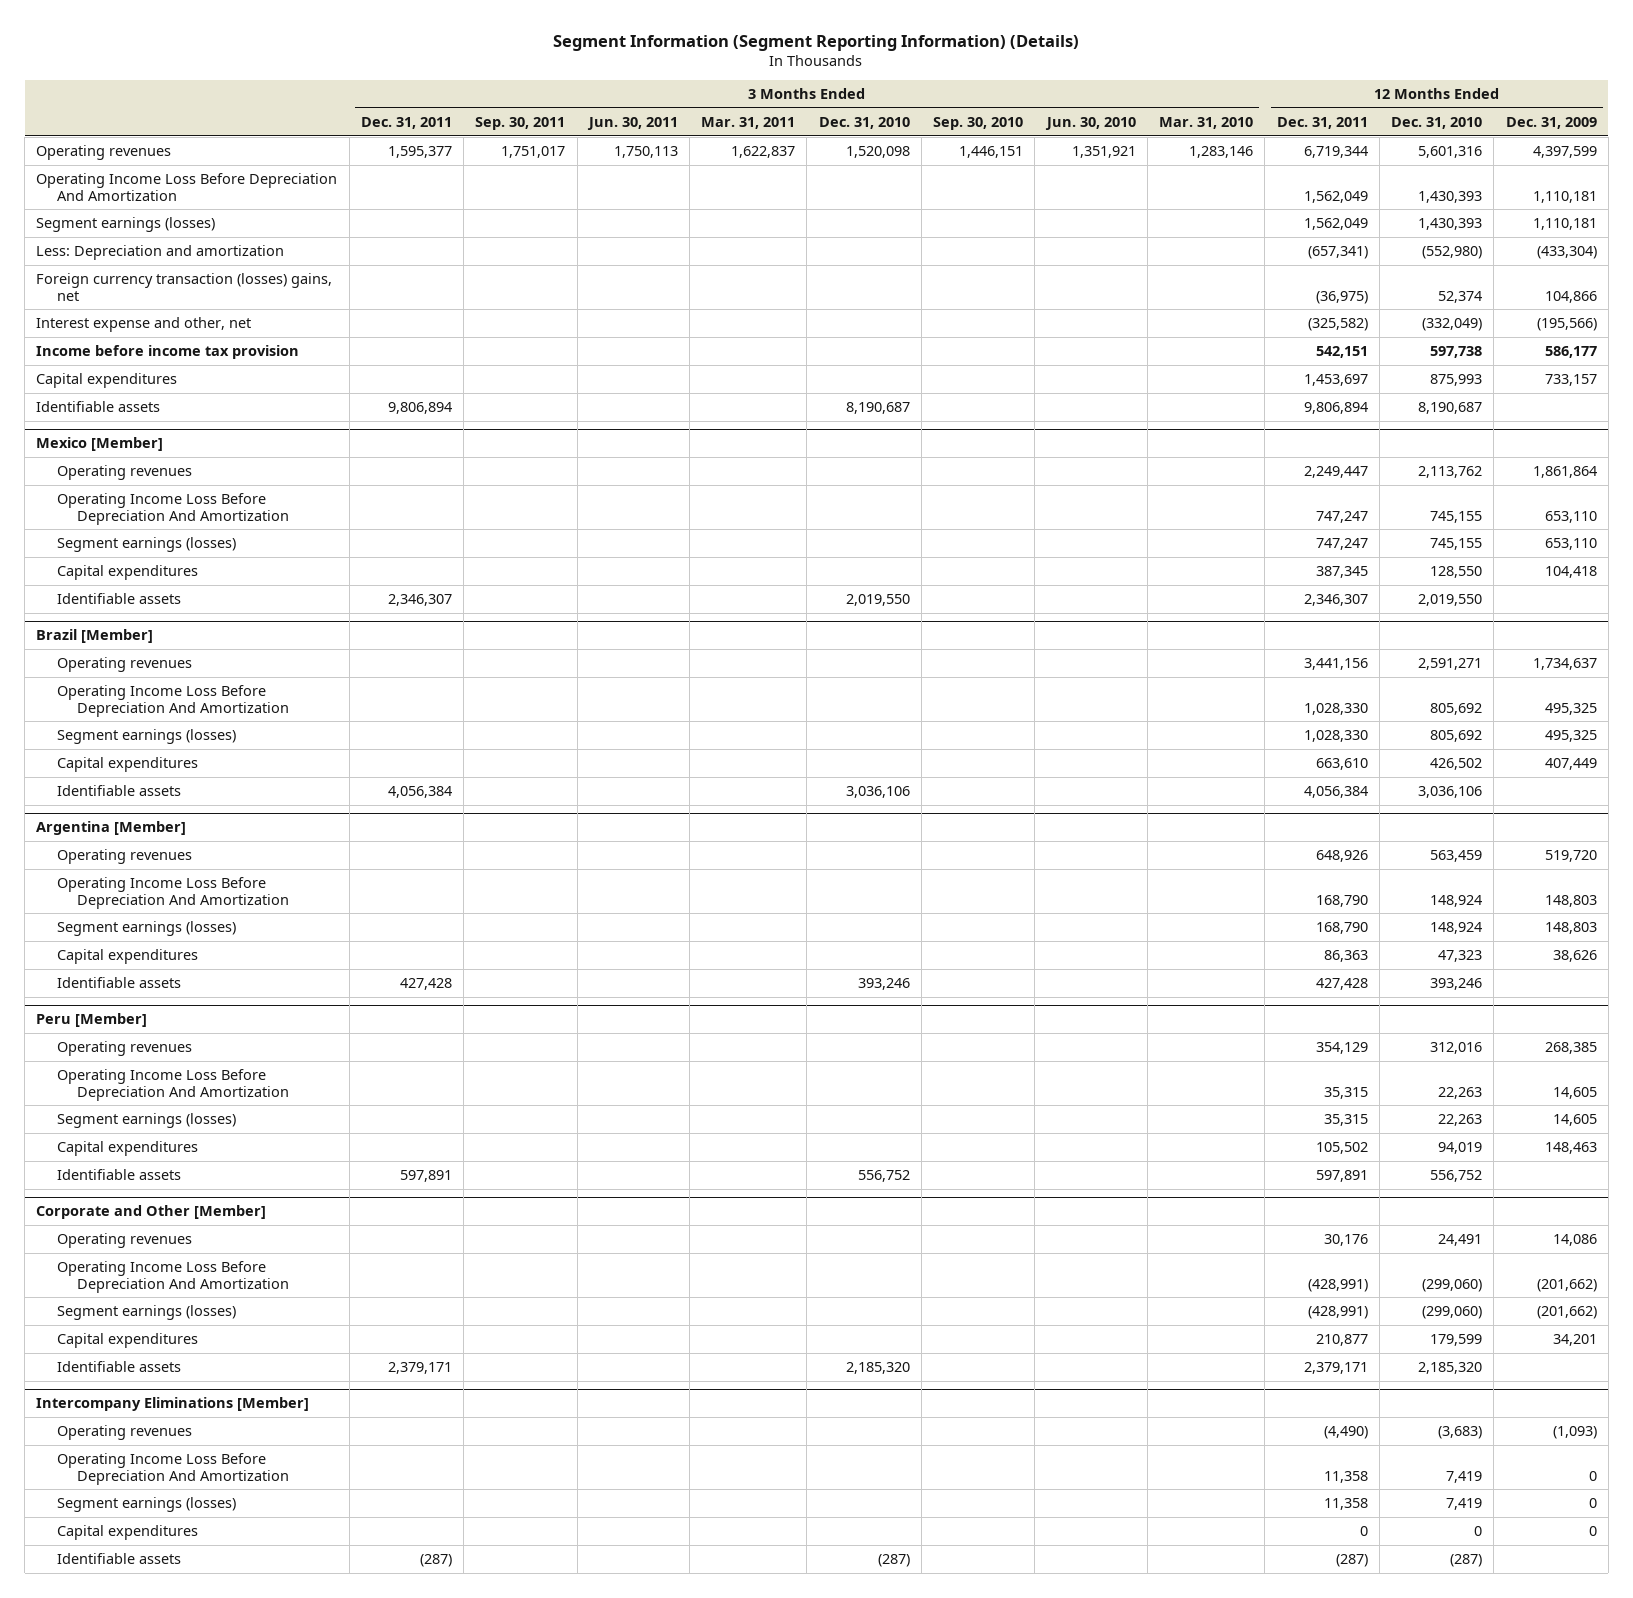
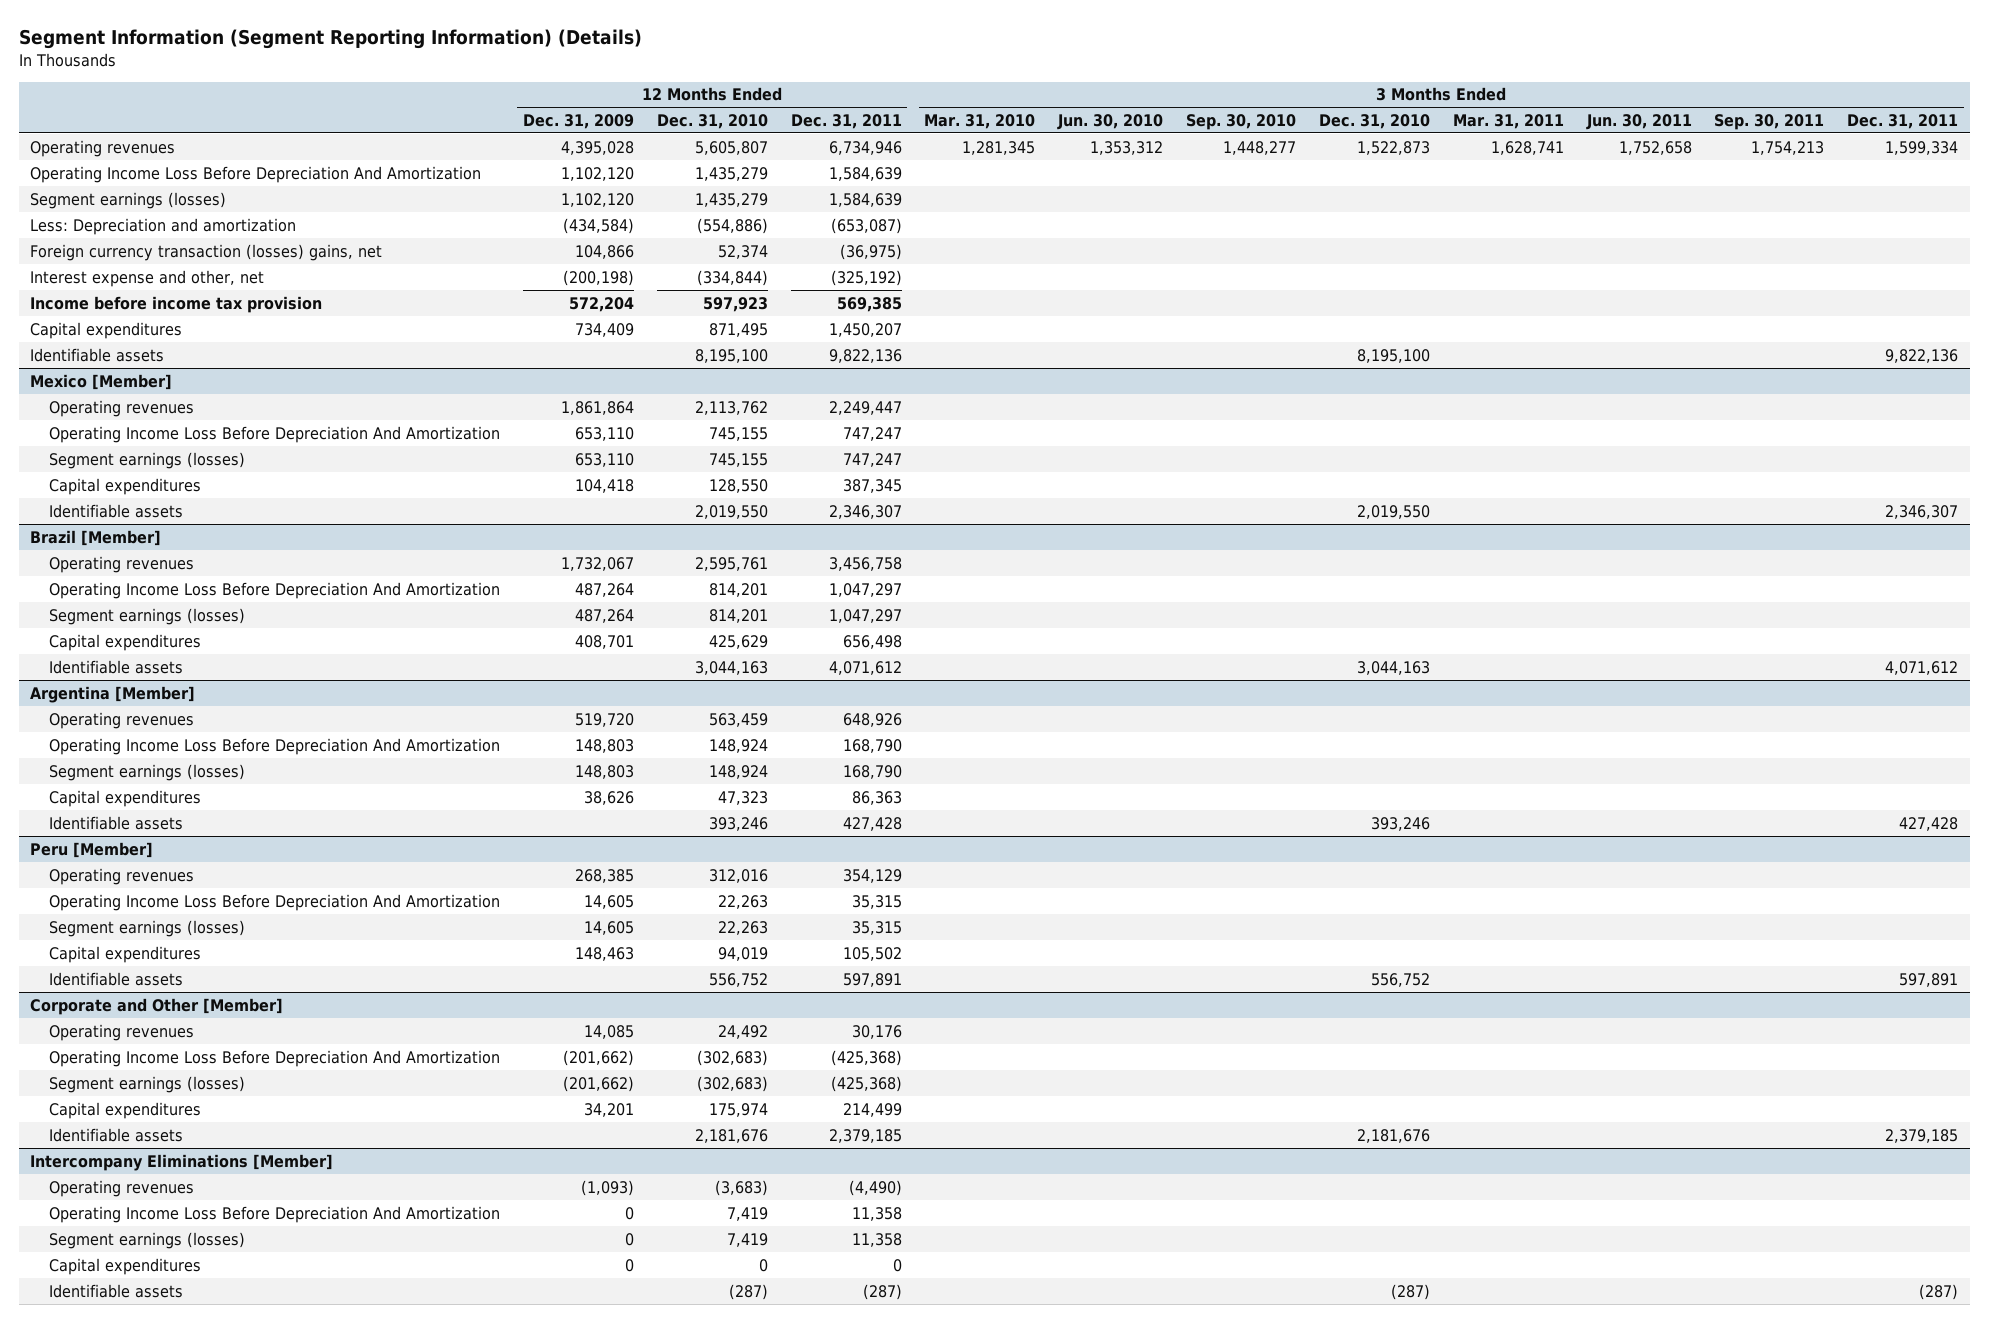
- | 3 Months Ended Dec. 31, 2011 | 3 Months Ended Sep. 30, 2011 | 3 Months Ended Jun. 30, 2011 | 3 Months Ended Mar. 31, 2011 | 3 Months Ended Dec. 31, 2010 | 3 Months Ended Sep. 30, 2010 | 3 Months Ended Jun. 30, 2010 | 3 Months Ended Mar. 31, 2010 | 12 Months Ended Dec. 31, 2011 | 12 Months Ended Dec. 31, 2010 | 12 Months Ended Dec. 31, 2009
+ | 12 Months Ended Dec. 31, 2009 | 12 Months Ended Dec. 31, 2010 | 12 Months Ended Dec. 31, 2011 | 3 Months Ended Mar. 31, 2010 | 3 Months Ended Jun. 30, 2010 | 3 Months Ended Sep. 30, 2010 | 3 Months Ended Dec. 31, 2010 | 3 Months Ended Mar. 31, 2011 | 3 Months Ended Jun. 30, 2011 | 3 Months Ended Sep. 30, 2011 | 3 Months Ended Dec. 31, 2011
- Operating revenues | 1,595,377 | 1,751,017 | 1,750,113 | 1,622,837 | 1,520,098 | 1,446,151 | 1,351,921 | 1,283,146 | 6,719,344 | 5,601,316 | 4,397,599
- Operating Income Loss Before Depreciation And Amortization | | | | | | | | | 1,562,049 | 1,430,393 | 1,110,181
- Segment earnings (losses) | | | | | | | | | 1,562,049 | 1,430,393 | 1,110,181
- Less: Depreciation and amortization | | | | | | | | | (657,341) | (552,980) | (433,304)
+ Operating revenues | 4,395,028 | 5,605,807 | 6,734,946 | 1,281,345 | 1,353,312 | 1,448,277 | 1,522,873 | 1,628,741 | 1,752,658 | 1,754,213 | 1,599,334
+ Operating Income Loss Before Depreciation And Amortization | 1,102,120 | 1,435,279 | 1,584,639 | | | | | | | |
+ Segment earnings (losses) | 1,102,120 | 1,435,279 | 1,584,639 | | | | | | | |
+ Less: Depreciation and amortization | (434,584) | (554,886) | (653,087) | | | | | | | |
- Interest expense and other, net | | | | | | | | | (325,582) | (332,049) | (195,566)
- Income before income tax provision | | | | | | | | | 542,151 | 597,738 | 586,177
- Capital expenditures | | | | | | | | | 1,453,697 | 875,993 | 733,157
- Identifiable assets | 9,806,894 | | | | 8,190,687 | | | | 9,806,894 | 8,190,687 |
+ Interest expense and other, net | (200,198) | (334,844) | (325,192) | | | | | | | |
+ Income before income tax provision | 572,204 | 597,923 | 569,385 | | | | | | | |
+ Capital expenditures | 734,409 | 871,495 | 1,450,207 | | | | | | | |
+ Identifiable assets | | 8,195,100 | 9,822,136 | | | | 8,195,100 | | | | 9,822,136
@ Brazil [Member]
- Operating revenues | | | | | | | | | 3,441,156 | 2,591,271 | 1,734,637
- Operating Income Loss Before Depreciation And Amortization | | | | | | | | | 1,028,330 | 805,692 | 495,325
- Segment earnings (losses) | | | | | | | | | 1,028,330 | 805,692 | 495,325
- Capital expenditures | | | | | | | | | 663,610 | 426,502 | 407,449
- Identifiable assets | 4,056,384 | | | | 3,036,106 | | | | 4,056,384 | 3,036,106 |
+ Operating revenues | 1,732,067 | 2,595,761 | 3,456,758 | | | | | | | |
+ Operating Income Loss Before Depreciation And Amortization | 487,264 | 814,201 | 1,047,297 | | | | | | | |
+ Segment earnings (losses) | 487,264 | 814,201 | 1,047,297 | | | | | | | |
+ Capital expenditures | 408,701 | 425,629 | 656,498 | | | | | | | |
+ Identifiable assets | | 3,044,163 | 4,071,612 | | | | 3,044,163 | | | | 4,071,612
@ Corporate and Other [Member]
- Operating revenues | | | | | | | | | 30,176 | 24,491 | 14,086
- Operating Income Loss Before Depreciation And Amortization | | | | | | | | | (428,991) | (299,060) | (201,662)
- Segment earnings (losses) | | | | | | | | | (428,991) | (299,060) | (201,662)
- Capital expenditures | | | | | | | | | 210,877 | 179,599 | 34,201
- Identifiable assets | 2,379,171 | | | | 2,185,320 | | | | 2,379,171 | 2,185,320 |
+ Operating revenues | 14,085 | 24,492 | 30,176 | | | | | | | |
+ Operating Income Loss Before Depreciation And Amortization | (201,662) | (302,683) | (425,368) | | | | | | | |
+ Segment earnings (losses) | (201,662) | (302,683) | (425,368) | | | | | | | |
+ Capital expenditures | 34,201 | 175,974 | 214,499 | | | | | | | |
+ Identifiable assets | | 2,181,676 | 2,379,185 | | | | 2,181,676 | | | | 2,379,185

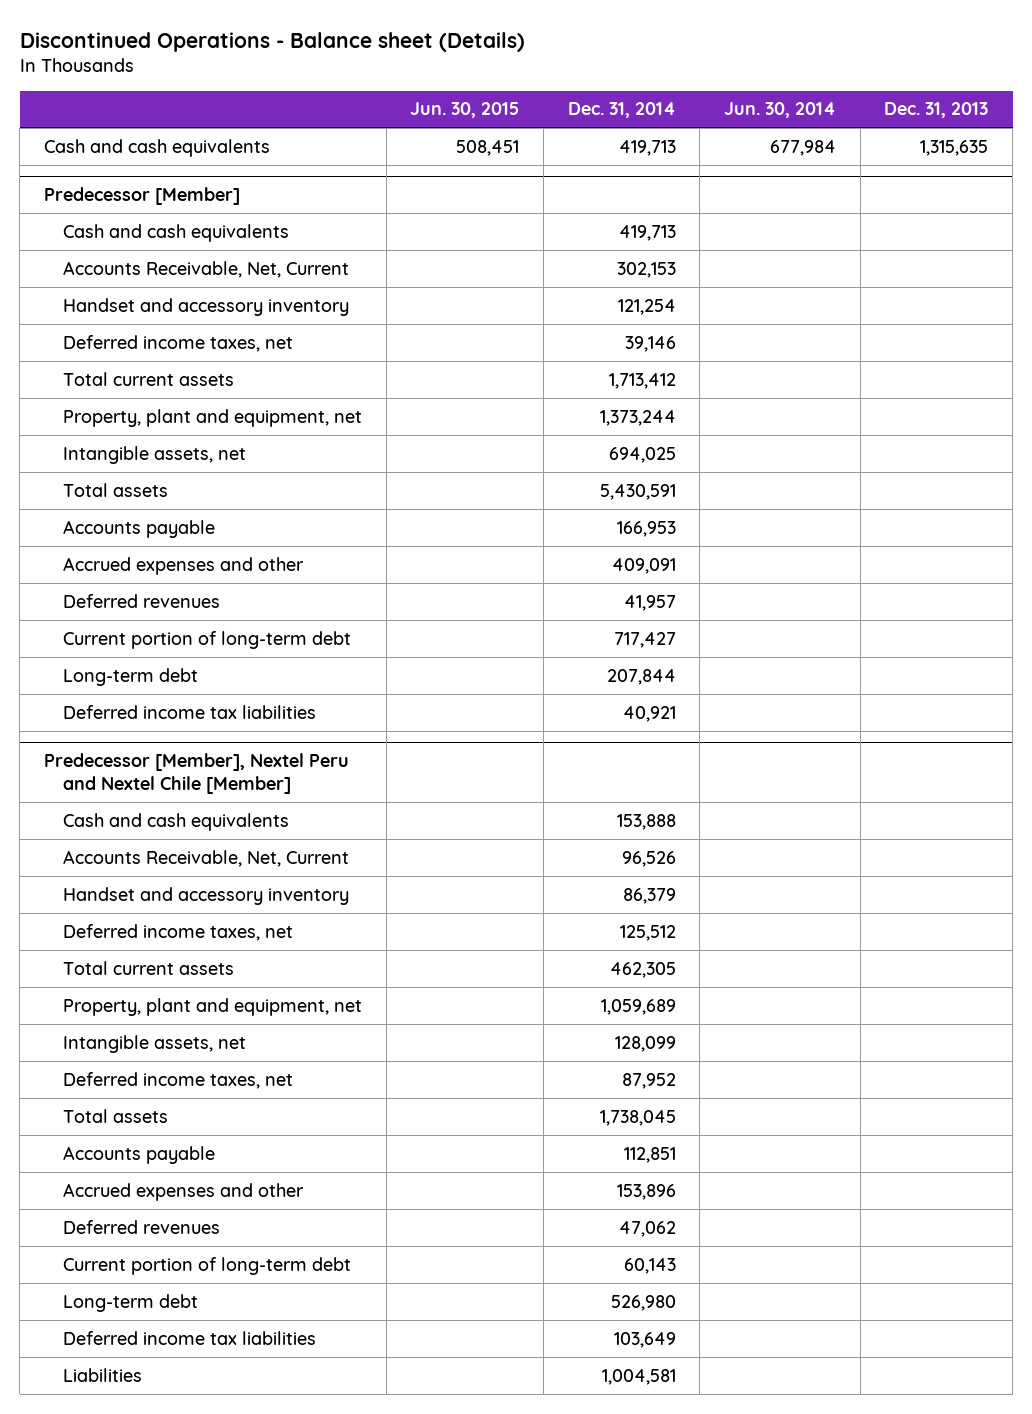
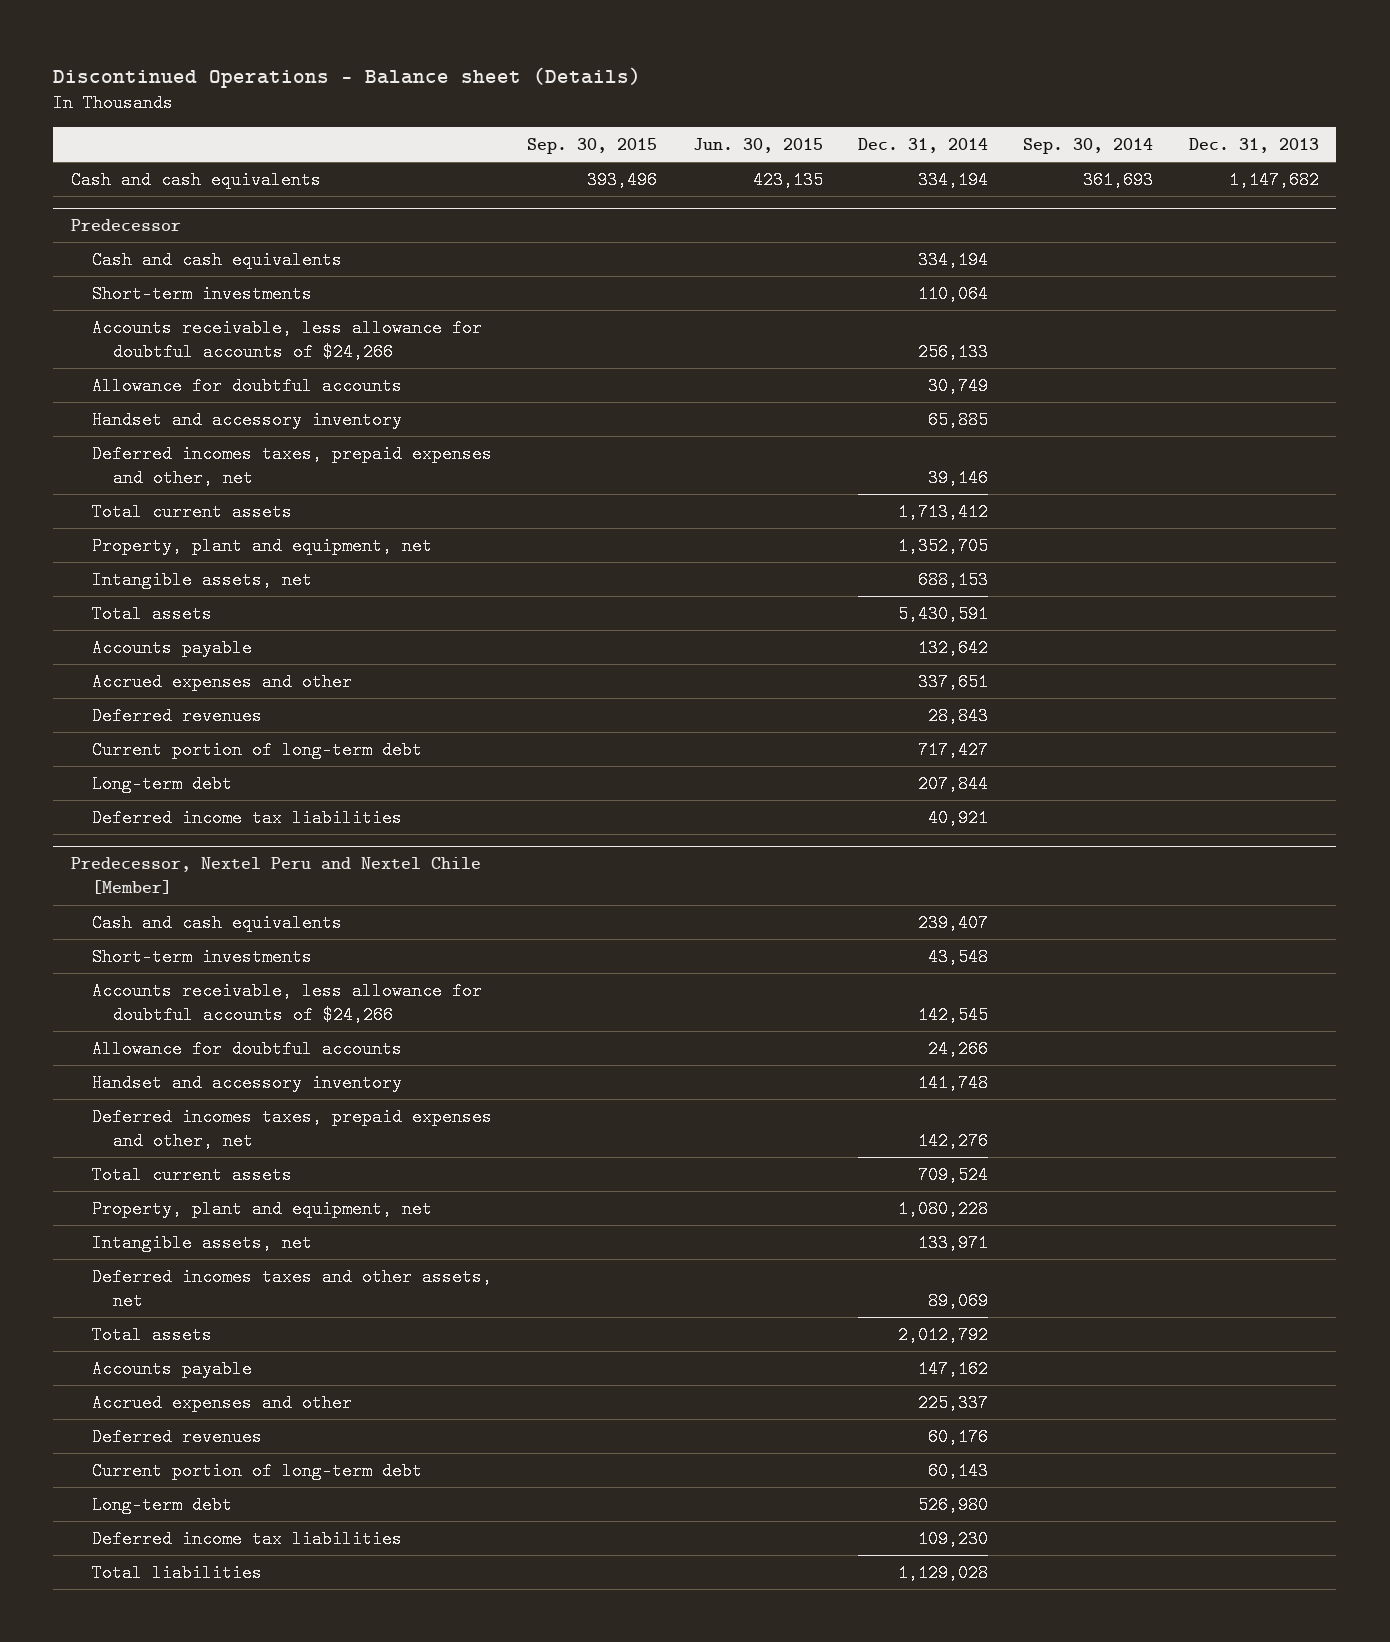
- | Jun. 30, 2015 | Dec. 31, 2014 | Jun. 30, 2014 | Dec. 31, 2013
+ | Sep. 30, 2015 | Jun. 30, 2015 | Dec. 31, 2014 | Sep. 30, 2014 | Dec. 31, 2013
- Cash and cash equivalents | 508,451 | 419,713 | 677,984 | 1,315,635
- Predecessor [Member]
- Cash and cash equivalents | | 419,713 | |
- Accounts Receivable, Net, Current | | 302,153 | |
- Handset and accessory inventory | | 121,254 | |
- Deferred income taxes, net | | 39,146 | |
+ Cash and cash equivalents | 393,496 | 423,135 | 334,194 | 361,693 | 1,147,682
+ Predecessor
+ Cash and cash equivalents | | | 334,194 | |
+ Short-term investments | | | 110,064 | |
+ Accounts receivable, less allowance for doubtful accounts of $24,266 | | | 256,133 | |
+ Allowance for doubtful accounts | | | 30,749 | |
+ Handset and accessory inventory | | | 65,885 | |
+ Deferred incomes taxes, prepaid expenses and other, net | | | 39,146 | |
- Property, plant and equipment, net | | 1,373,244 | |
- Intangible assets, net | | 694,025 | |
+ Property, plant and equipment, net | | | 1,352,705 | |
+ Intangible assets, net | | | 688,153 | |
- Accounts payable | | 166,953 | |
- Accrued expenses and other | | 409,091 | |
- Deferred revenues | | 41,957 | |
+ Accounts payable | | | 132,642 | |
+ Accrued expenses and other | | | 337,651 | |
+ Deferred revenues | | | 28,843 | |
- Predecessor [Member], Nextel Peru and Nextel Chile [Member]
- Cash and cash equivalents | | 153,888 | |
- Accounts Receivable, Net, Current | | 96,526 | |
- Handset and accessory inventory | | 86,379 | |
- Deferred income taxes, net | | 125,512 | |
- Total current assets | | 462,305 | |
- Property, plant and equipment, net | | 1,059,689 | |
- Intangible assets, net | | 128,099 | |
- Deferred income taxes, net | | 87,952 | |
- Total assets | | 1,738,045 | |
- Accounts payable | | 112,851 | |
- Accrued expenses and other | | 153,896 | |
- Deferred revenues | | 47,062 | |
+ Predecessor, Nextel Peru and Nextel Chile [Member]
+ Cash and cash equivalents | | | 239,407 | |
+ Short-term investments | | | 43,548 | |
+ Accounts receivable, less allowance for doubtful accounts of $24,266 | | | 142,545 | |
+ Allowance for doubtful accounts | | | 24,266 | |
+ Handset and accessory inventory | | | 141,748 | |
+ Deferred incomes taxes, prepaid expenses and other, net | | | 142,276 | |
+ Total current assets | | | 709,524 | |
+ Property, plant and equipment, net | | | 1,080,228 | |
+ Intangible assets, net | | | 133,971 | |
+ Deferred incomes taxes and other assets, net | | | 89,069 | |
+ Total assets | | | 2,012,792 | |
+ Accounts payable | | | 147,162 | |
+ Accrued expenses and other | | | 225,337 | |
+ Deferred revenues | | | 60,176 | |
- Deferred income tax liabilities | | 103,649 | |
- Liabilities | | 1,004,581 | |
+ Deferred income tax liabilities | | | 109,230 | |
+ Total liabilities | | | 1,129,028 | |

